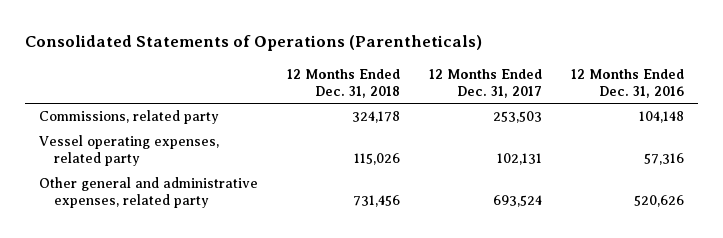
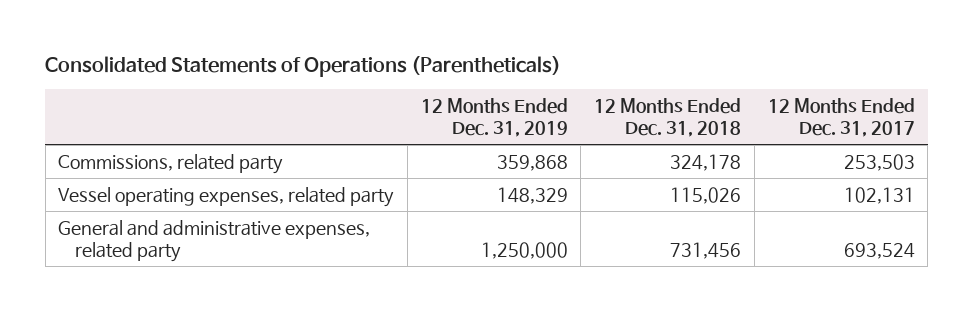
- | 12 Months Ended Dec. 31, 2018 | 12 Months Ended Dec. 31, 2017 | 12 Months Ended Dec. 31, 2016
+ | 12 Months Ended Dec. 31, 2019 | 12 Months Ended Dec. 31, 2018 | 12 Months Ended Dec. 31, 2017
- Other general and administrative expenses, related party | 731,456 | 693,524 | 520,626
+ General and administrative expenses, related party | 1,250,000 | 731,456 | 693,524

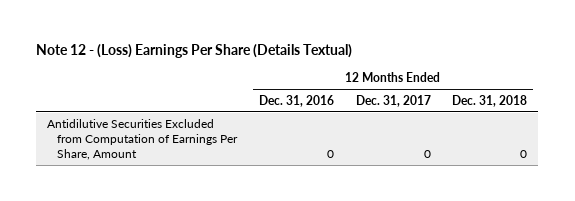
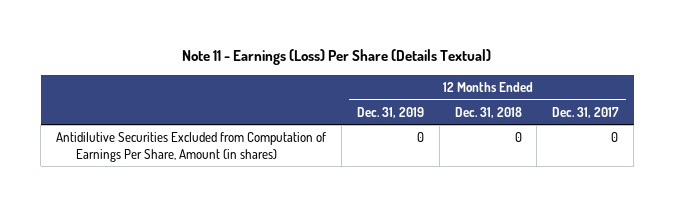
- Note 12 - (Loss) Earnings Per Share (Details Textual)
+ Note 11 - Earnings (Loss) Per Share (Details Textual)
- | 12 Months Ended Dec. 31, 2016 | 12 Months Ended Dec. 31, 2017 | 12 Months Ended Dec. 31, 2018
+ | 12 Months Ended Dec. 31, 2019 | 12 Months Ended Dec. 31, 2018 | 12 Months Ended Dec. 31, 2017
- Antidilutive Securities Excluded from Computation of Earnings Per Share, Amount | 0 | 0 | 0
+ Antidilutive Securities Excluded from Computation of Earnings Per Share, Amount (in shares) | 0 | 0 | 0

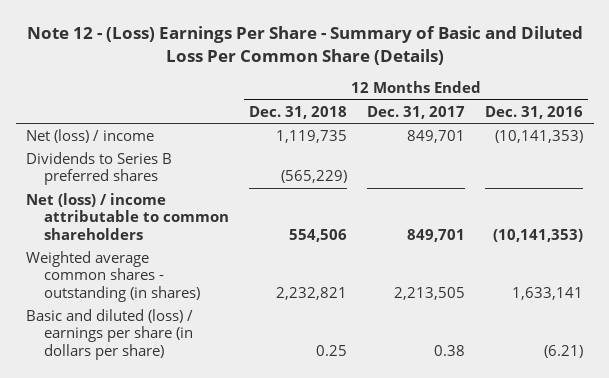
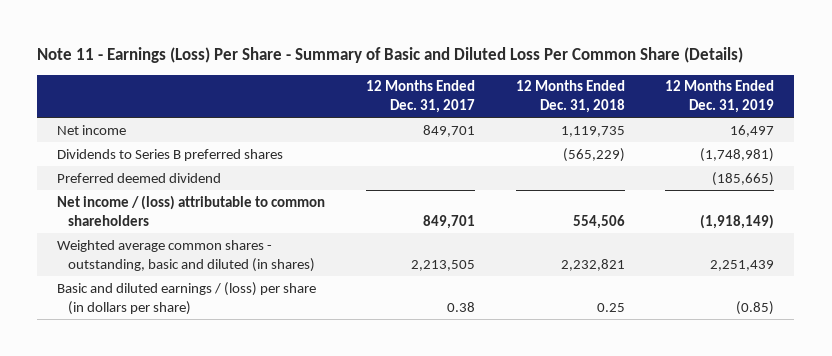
- Note 12 - (Loss) Earnings Per Share - Summary of Basic and Diluted Loss Per Common Share (Details)
+ Note 11 - Earnings (Loss) Per Share - Summary of Basic and Diluted Loss Per Common Share (Details)
- | 12 Months Ended Dec. 31, 2018 | 12 Months Ended Dec. 31, 2017 | 12 Months Ended Dec. 31, 2016
+ | 12 Months Ended Dec. 31, 2017 | 12 Months Ended Dec. 31, 2018 | 12 Months Ended Dec. 31, 2019
- Net (loss) / income | 1,119,735 | 849,701 | (10,141,353)
+ Net income | 849,701 | 1,119,735 | 16,497
- Net (loss) / income attributable to common shareholders | 554,506 | 849,701 | (10,141,353)
- Weighted average common shares - outstanding (in shares) | 2,232,821 | 2,213,505 | 1,633,141
- Basic and diluted (loss) / earnings per share (in dollars per share) | 0.25 | 0.38 | (6.21)
+ Preferred deemed dividend | | | (185,665)
+ Net income / (loss) attributable to common shareholders | 849,701 | 554,506 | (1,918,149)
+ Weighted average common shares - outstanding, basic and diluted (in shares) | 2,213,505 | 2,232,821 | 2,251,439
+ Basic and diluted earnings / (loss) per share (in dollars per share) | 0.38 | 0.25 | (0.85)

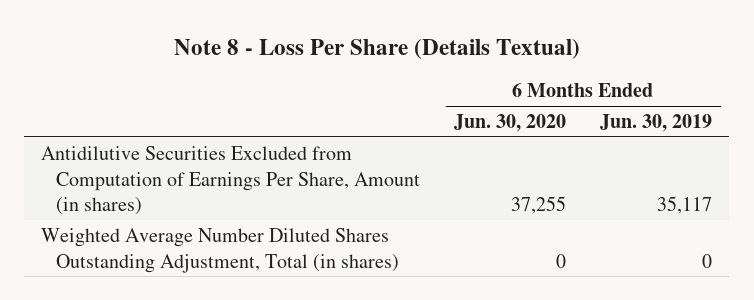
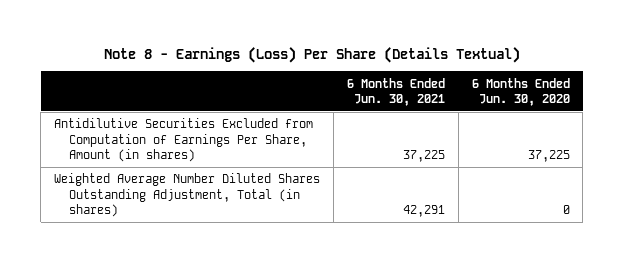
- Note 8 - Loss Per Share (Details Textual)
+ Note 8 - Earnings (Loss) Per Share (Details Textual)
- | 6 Months Ended Jun. 30, 2020 | 6 Months Ended Jun. 30, 2019
+ | 6 Months Ended Jun. 30, 2021 | 6 Months Ended Jun. 30, 2020
- Antidilutive Securities Excluded from Computation of Earnings Per Share, Amount (in shares) | 37,255 | 35,117
+ Antidilutive Securities Excluded from Computation of Earnings Per Share, Amount (in shares) | 37,225 | 37,225

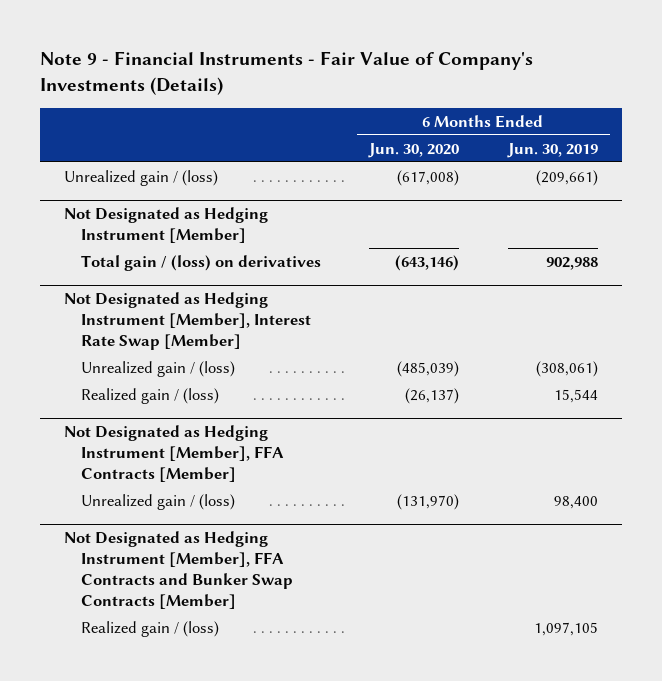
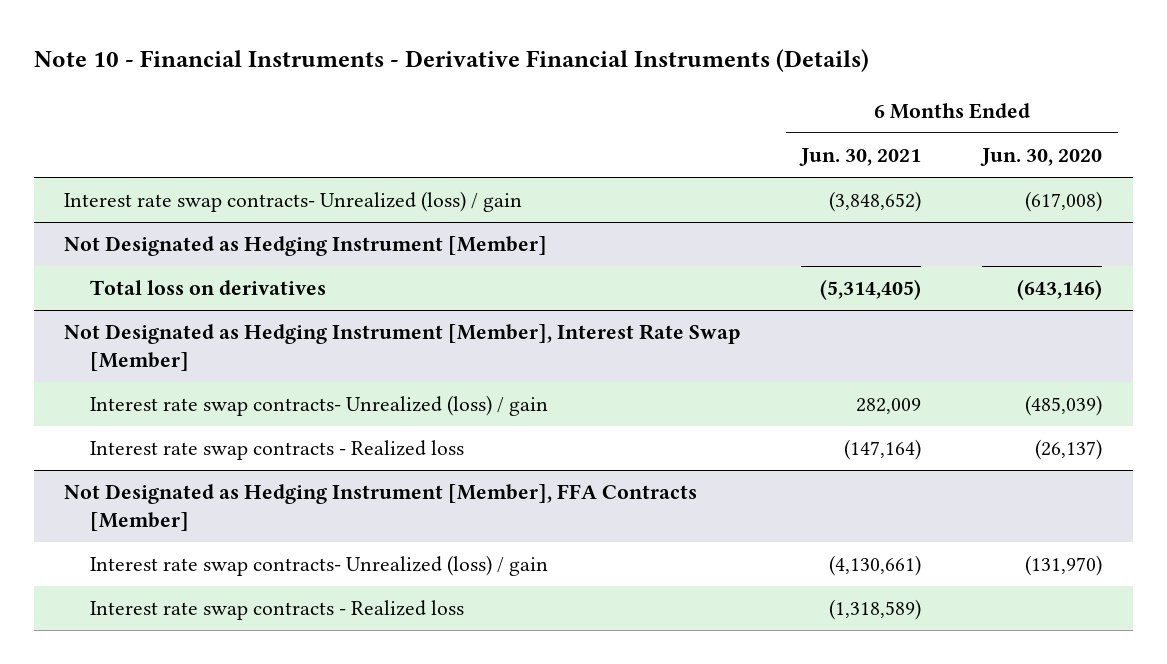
- Note 9 - Financial Instruments - Fair Value of Company's Investments (Details)
+ Note 10 - Financial Instruments - Derivative Financial Instruments (Details)
- | 6 Months Ended Jun. 30, 2020 | 6 Months Ended Jun. 30, 2019
+ | 6 Months Ended Jun. 30, 2021 | 6 Months Ended Jun. 30, 2020
- Unrealized gain / (loss) | (617,008) | (209,661)
+ Interest rate swap contracts- Unrealized (loss) / gain | (3,848,652) | (617,008)
@ Not Designated as Hedging Instrument [Member]
- Total gain / (loss) on derivatives | (643,146) | 902,988
+ Total loss on derivatives | (5,314,405) | (643,146)
@ Not Designated as Hedging Instrument [Member], Interest Rate Swap [Member]
- Unrealized gain / (loss) | (485,039) | (308,061)
- Realized gain / (loss) | (26,137) | 15,544
+ Interest rate swap contracts- Unrealized (loss) / gain | 282,009 | (485,039)
+ Interest rate swap contracts - Realized loss | (147,164) | (26,137)
@ Not Designated as Hedging Instrument [Member], FFA Contracts [Member]
- Unrealized gain / (loss) | (131,970) | 98,400
- Not Designated as Hedging Instrument [Member], FFA Contracts and Bunker Swap Contracts [Member]
- Realized gain / (loss) | | 1,097,105
@ Not Designated as Hedging Instrument [Member], FFA Contracts [Member]
+ Interest rate swap contracts- Unrealized (loss) / gain | (4,130,661) | (131,970)
+ Interest rate swap contracts - Realized loss | (1,318,589) |

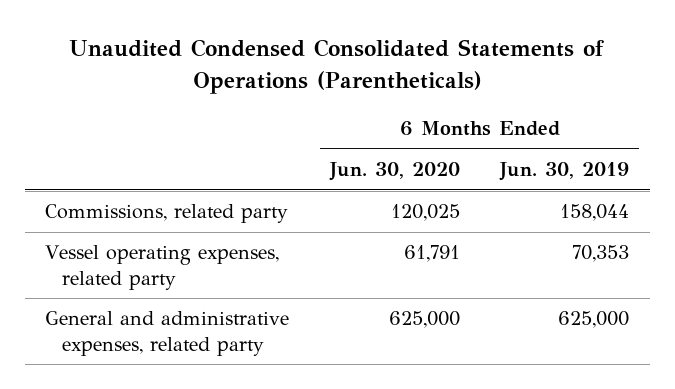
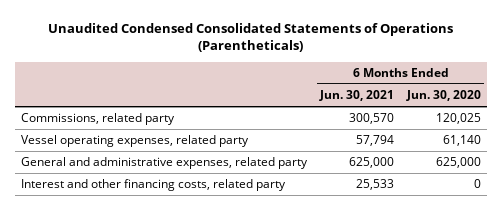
- | 6 Months Ended Jun. 30, 2020 | 6 Months Ended Jun. 30, 2019
+ | 6 Months Ended Jun. 30, 2021 | 6 Months Ended Jun. 30, 2020
- Vessel operating expenses, related party | 61,791 | 70,353
+ Vessel operating expenses, related party | 57,794 | 61,140
+ Interest and other financing costs, related party | 25,533 | 0

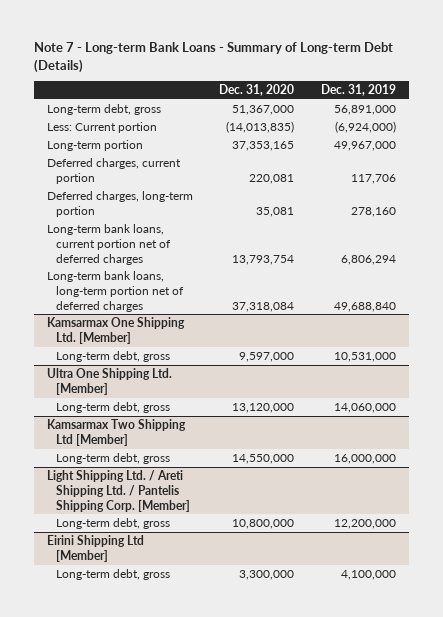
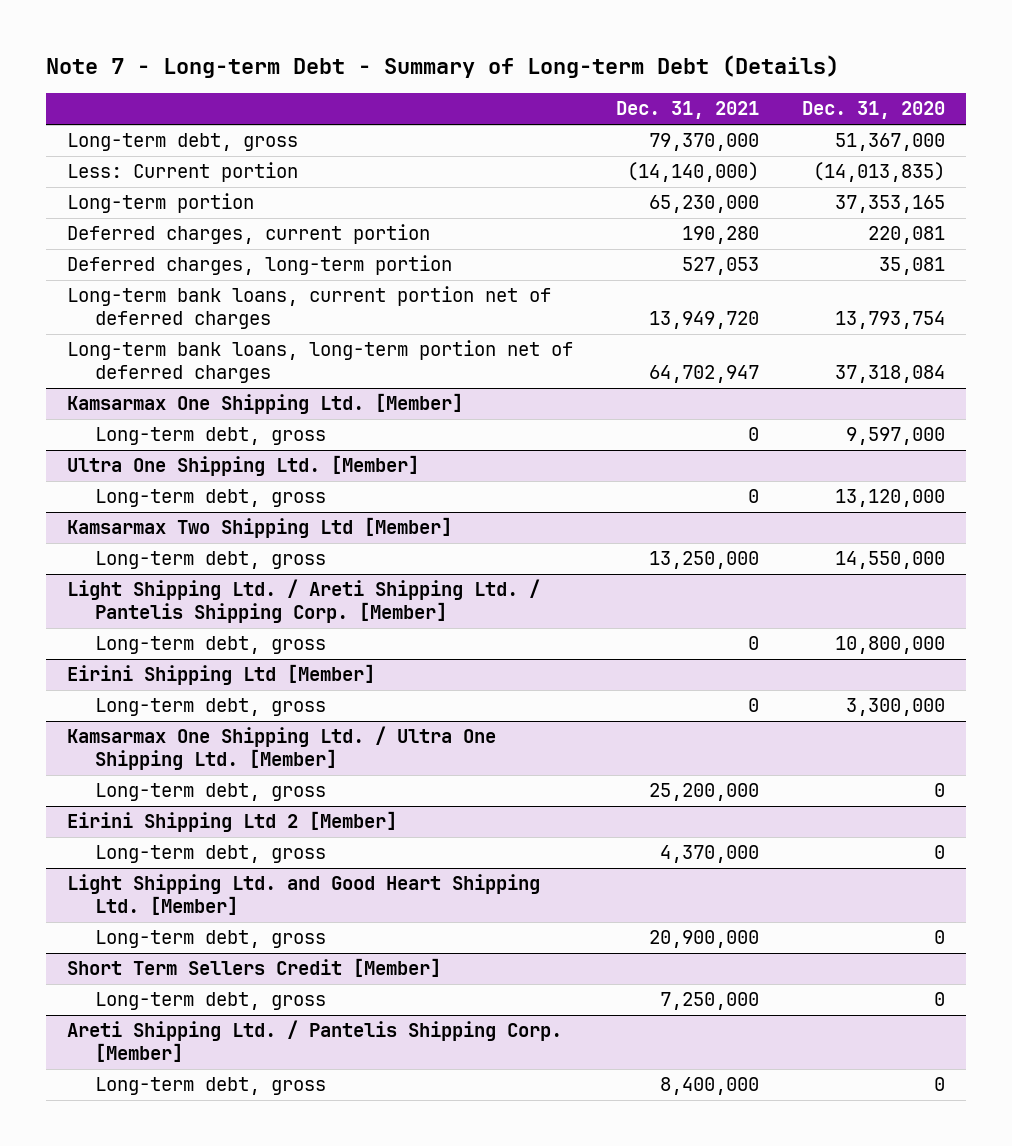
- Note 7 - Long-term Bank Loans - Summary of Long-term Debt (Details)
+ Note 7 - Long-term Debt - Summary of Long-term Debt (Details)
- | Dec. 31, 2020 | Dec. 31, 2019
+ | Dec. 31, 2021 | Dec. 31, 2020
+ Kamsarmax One Shipping Ltd. / Ultra One Shipping Ltd. [Member]
+ Long-term debt, gross | 25,200,000 | 0
+ Eirini Shipping Ltd 2 [Member]
+ Long-term debt, gross | 4,370,000 | 0
+ Light Shipping Ltd. and Good Heart Shipping Ltd. [Member]
+ Long-term debt, gross | 20,900,000 | 0
+ Short Term Sellers Credit [Member]
+ Long-term debt, gross | 7,250,000 | 0
+ Areti Shipping Ltd. / Pantelis Shipping Corp. [Member]
+ Long-term debt, gross | 8,400,000 | 0

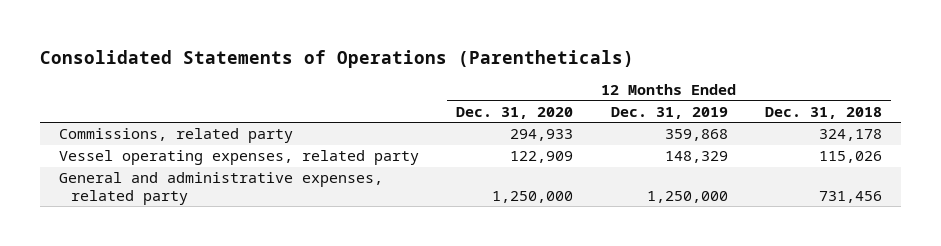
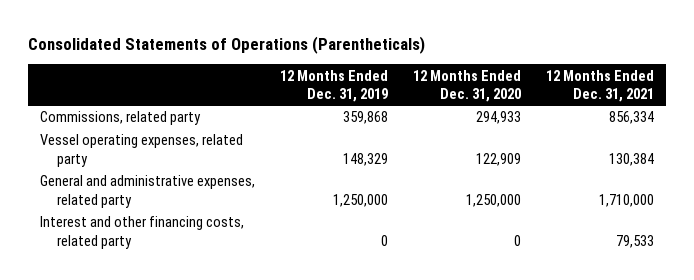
- | 12 Months Ended Dec. 31, 2020 | 12 Months Ended Dec. 31, 2019 | 12 Months Ended Dec. 31, 2018
+ | 12 Months Ended Dec. 31, 2019 | 12 Months Ended Dec. 31, 2020 | 12 Months Ended Dec. 31, 2021
+ Interest and other financing costs, related party | 0 | 0 | 79,533

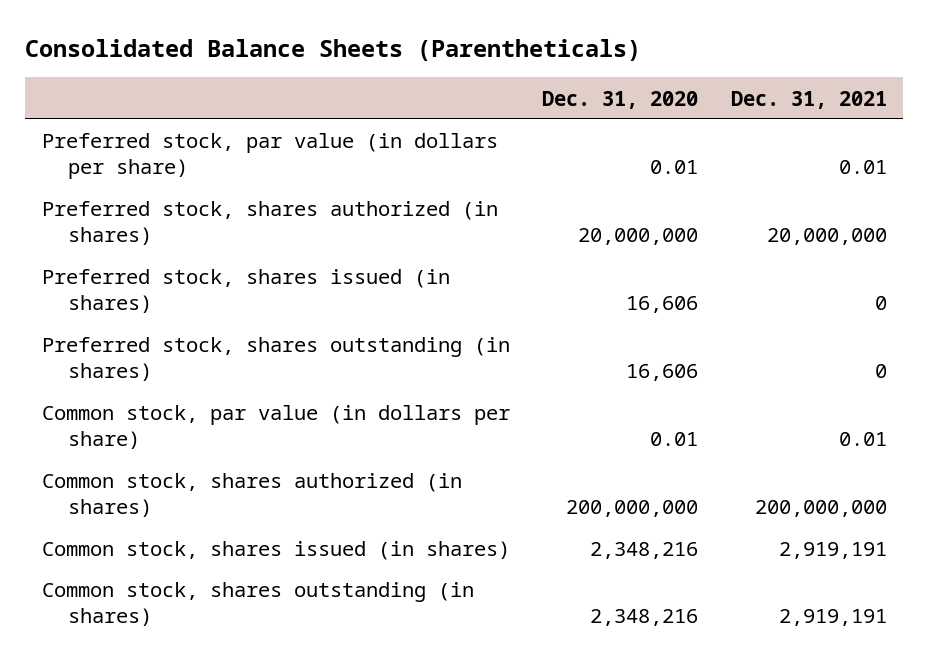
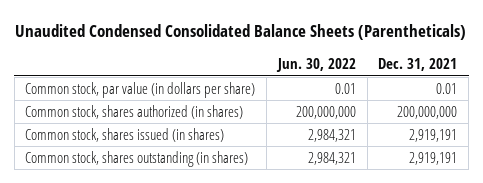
- Consolidated Balance Sheets (Parentheticals)
+ Unaudited Condensed Consolidated Balance Sheets (Parentheticals)
- | Dec. 31, 2020 | Dec. 31, 2021
+ | Jun. 30, 2022 | Dec. 31, 2021
- Preferred stock, par value (in dollars per share) | 0.01 | 0.01
- Preferred stock, shares authorized (in shares) | 20,000,000 | 20,000,000
- Preferred stock, shares issued (in shares) | 16,606 | 0
- Preferred stock, shares outstanding (in shares) | 16,606 | 0

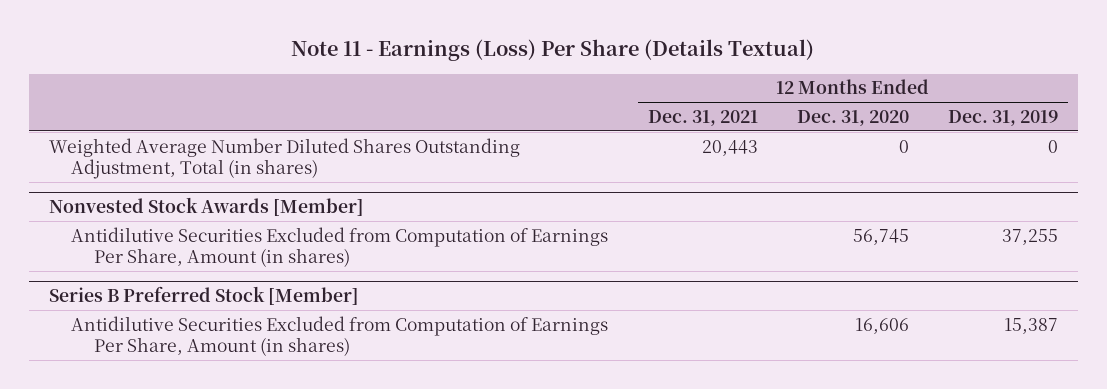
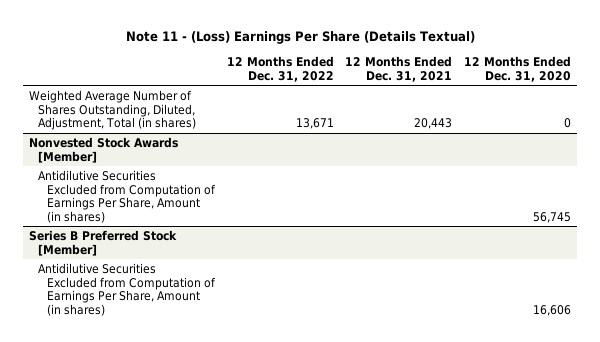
- Note 11 - Earnings (Loss) Per Share (Details Textual)
+ Note 11 - (Loss) Earnings Per Share (Details Textual)
- | 12 Months Ended Dec. 31, 2021 | 12 Months Ended Dec. 31, 2020 | 12 Months Ended Dec. 31, 2019
+ | 12 Months Ended Dec. 31, 2022 | 12 Months Ended Dec. 31, 2021 | 12 Months Ended Dec. 31, 2020
- Weighted Average Number Diluted Shares Outstanding Adjustment, Total (in shares) | 20,443 | 0 | 0
+ Weighted Average Number of Shares Outstanding, Diluted, Adjustment, Total (in shares) | 13,671 | 20,443 | 0

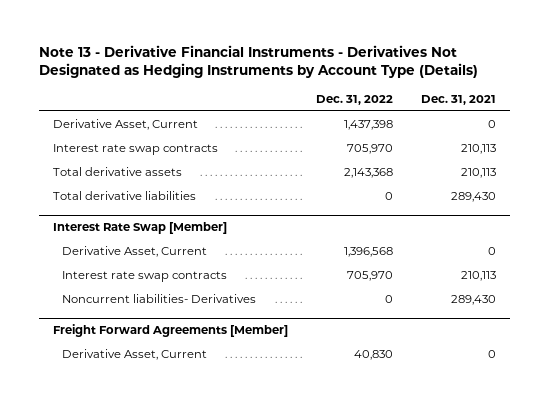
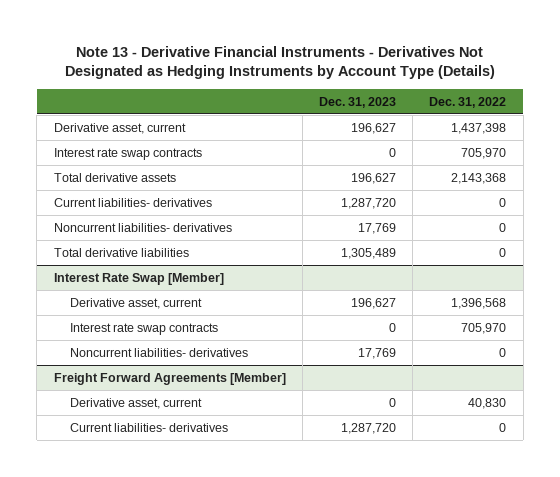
- | Dec. 31, 2022 | Dec. 31, 2021
+ | Dec. 31, 2023 | Dec. 31, 2022
- Derivative Asset, Current | 1,437,398 | 0
+ Derivative asset, current | 196,627 | 1,437,398
+ Current liabilities- derivatives | 1,287,720 | 0
+ Noncurrent liabilities- derivatives | 17,769 | 0
@ Interest Rate Swap [Member]
- Derivative Asset, Current | 1,396,568 | 0
+ Derivative asset, current | 196,627 | 1,396,568
- Noncurrent liabilities- Derivatives | 0 | 289,430
+ Noncurrent liabilities- derivatives | 17,769 | 0
@ Freight Forward Agreements [Member]
- Derivative Asset, Current | 40,830 | 0
+ Derivative asset, current | 0 | 40,830
+ Current liabilities- derivatives | 1,287,720 | 0

